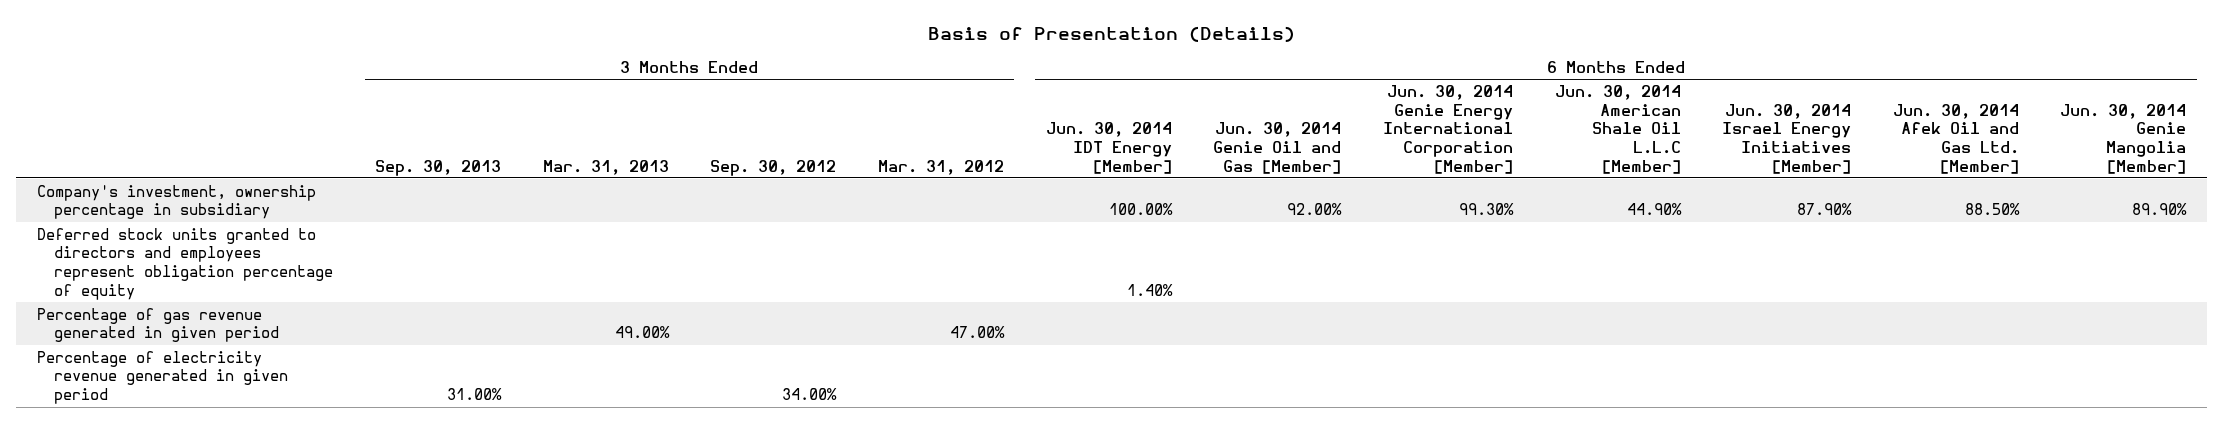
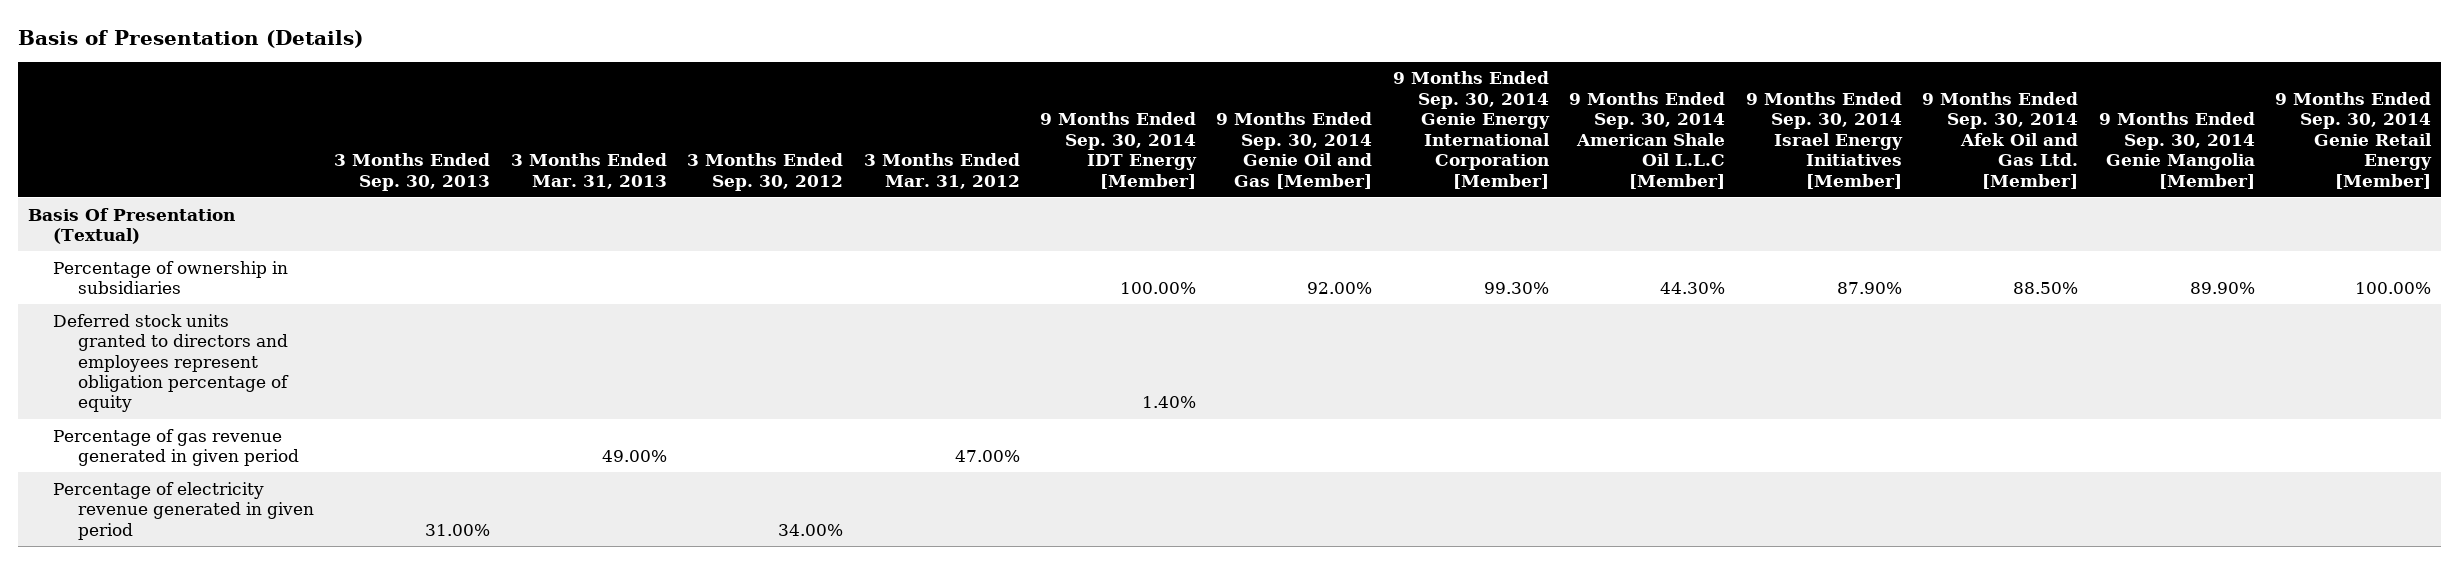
- | 3 Months Ended Sep. 30, 2013 | 3 Months Ended Mar. 31, 2013 | 3 Months Ended Sep. 30, 2012 | 3 Months Ended Mar. 31, 2012 | 6 Months Ended Jun. 30, 2014 IDT Energy [Member] | 6 Months Ended Jun. 30, 2014 Genie Oil and Gas [Member] | 6 Months Ended Jun. 30, 2014 Genie Energy International Corporation [Member] | 6 Months Ended Jun. 30, 2014 American Shale Oil L.L.C [Member] | 6 Months Ended Jun. 30, 2014 Israel Energy Initiatives [Member] | 6 Months Ended Jun. 30, 2014 Afek Oil and Gas Ltd. [Member] | 6 Months Ended Jun. 30, 2014 Genie Mangolia [Member]
+ | 3 Months Ended Sep. 30, 2013 | 3 Months Ended Mar. 31, 2013 | 3 Months Ended Sep. 30, 2012 | 3 Months Ended Mar. 31, 2012 | 9 Months Ended Sep. 30, 2014 IDT Energy [Member] | 9 Months Ended Sep. 30, 2014 Genie Oil and Gas [Member] | 9 Months Ended Sep. 30, 2014 Genie Energy International Corporation [Member] | 9 Months Ended Sep. 30, 2014 American Shale Oil L.L.C [Member] | 9 Months Ended Sep. 30, 2014 Israel Energy Initiatives [Member] | 9 Months Ended Sep. 30, 2014 Afek Oil and Gas Ltd. [Member] | 9 Months Ended Sep. 30, 2014 Genie Mangolia [Member] | 9 Months Ended Sep. 30, 2014 Genie Retail Energy [Member]
- Company's investment, ownership percentage in subsidiary | | | | | 100.00% | 92.00% | 99.30% | 44.90% | 87.90% | 88.50% | 89.90%
+ Basis Of Presentation (Textual)
+ Percentage of ownership in subsidiaries | | | | | 100.00% | 92.00% | 99.30% | 44.30% | 87.90% | 88.50% | 89.90% | 100.00%

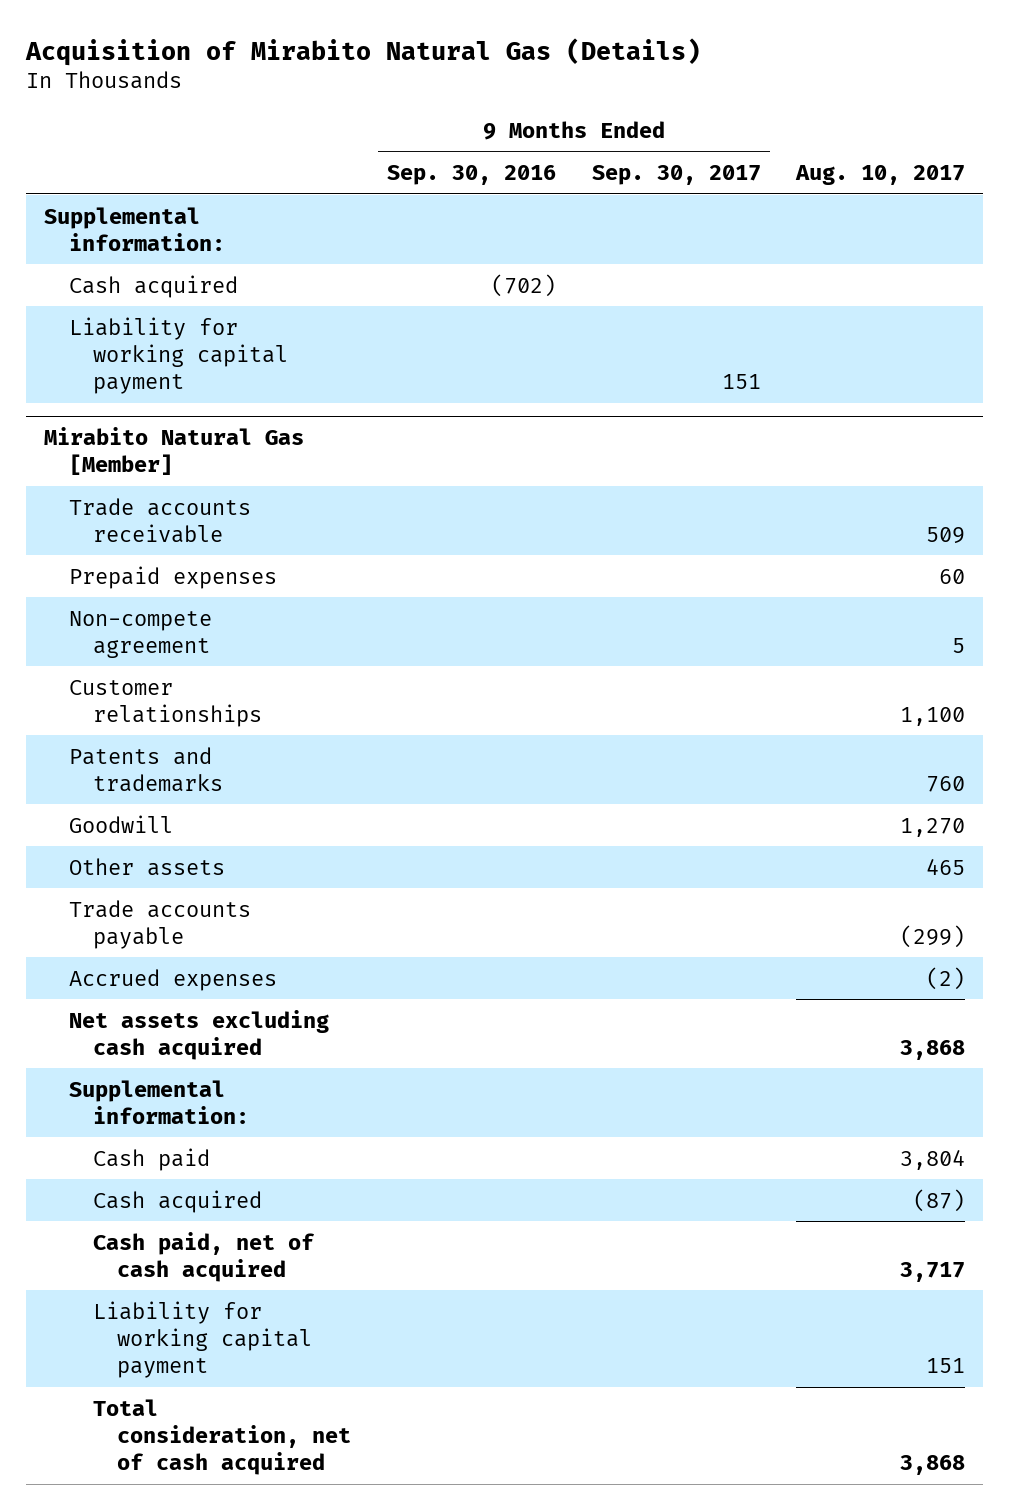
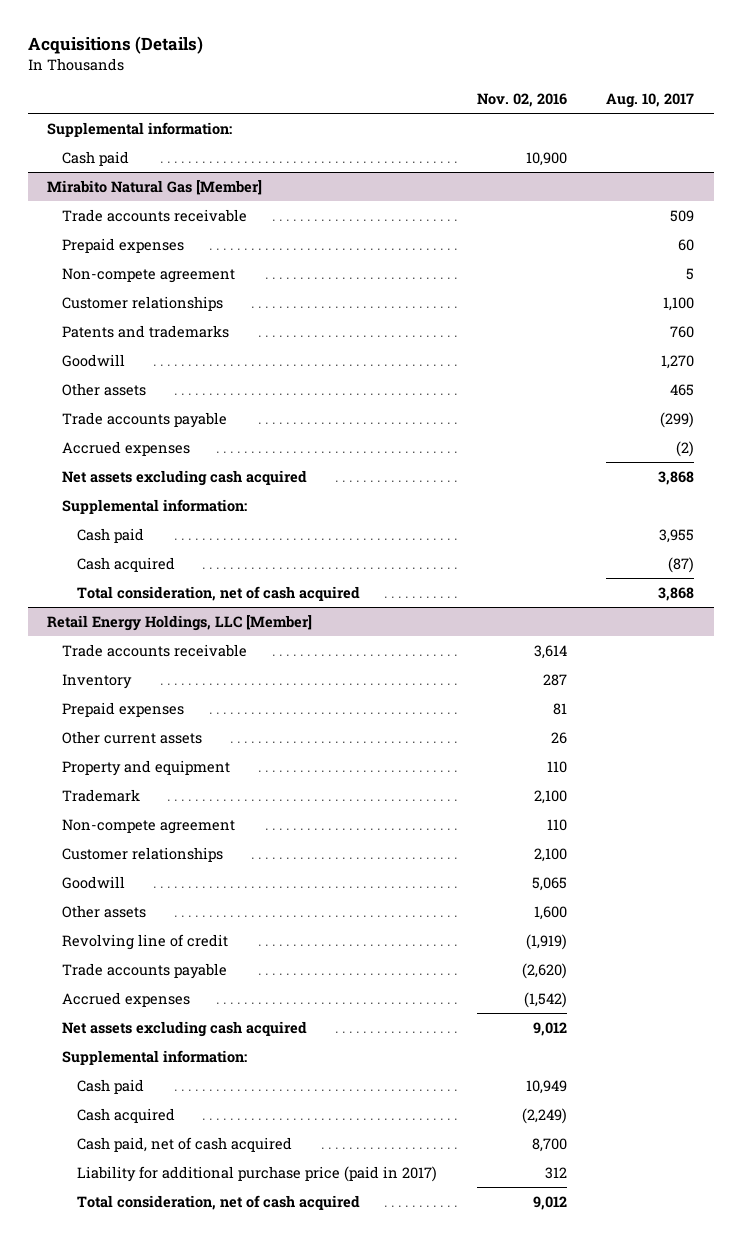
- Acquisition of Mirabito Natural Gas (Details)
+ Acquisitions (Details)
- | 9 Months Ended Sep. 30, 2016 | 9 Months Ended Sep. 30, 2017 | Aug. 10, 2017
+ | Nov. 02, 2016 | Aug. 10, 2017
- Cash acquired | (702) | |
- Liability for working capital payment | | 151 |
+ Cash paid | 10,900 |
@ Mirabito Natural Gas [Member]
- Cash paid | | | 3,804
+ Cash paid | | 3,955
- Cash paid, net of cash acquired | | | 3,717
- Liability for working capital payment | | | 151
+ Retail Energy Holdings, LLC [Member]
+ Trade accounts receivable | 3,614 |
+ Inventory | 287 |
+ Prepaid expenses | 81 |
+ Other current assets | 26 |
+ Property and equipment | 110 |
+ Trademark | 2,100 |
+ Non-compete agreement | 110 |
+ Customer relationships | 2,100 |
+ Goodwill | 5,065 |
+ Other assets | 1,600 |
+ Revolving line of credit | (1,919) |
+ Trade accounts payable | (2,620) |
+ Accrued expenses | (1,542) |
+ Net assets excluding cash acquired | 9,012 |
+ Supplemental information:
+ Cash paid | 10,949 |
+ Cash acquired | (2,249) |
+ Cash paid, net of cash acquired | 8,700 |
+ Liability for additional purchase price (paid in 2017) | 312 |
+ Total consideration, net of cash acquired | 9,012 |

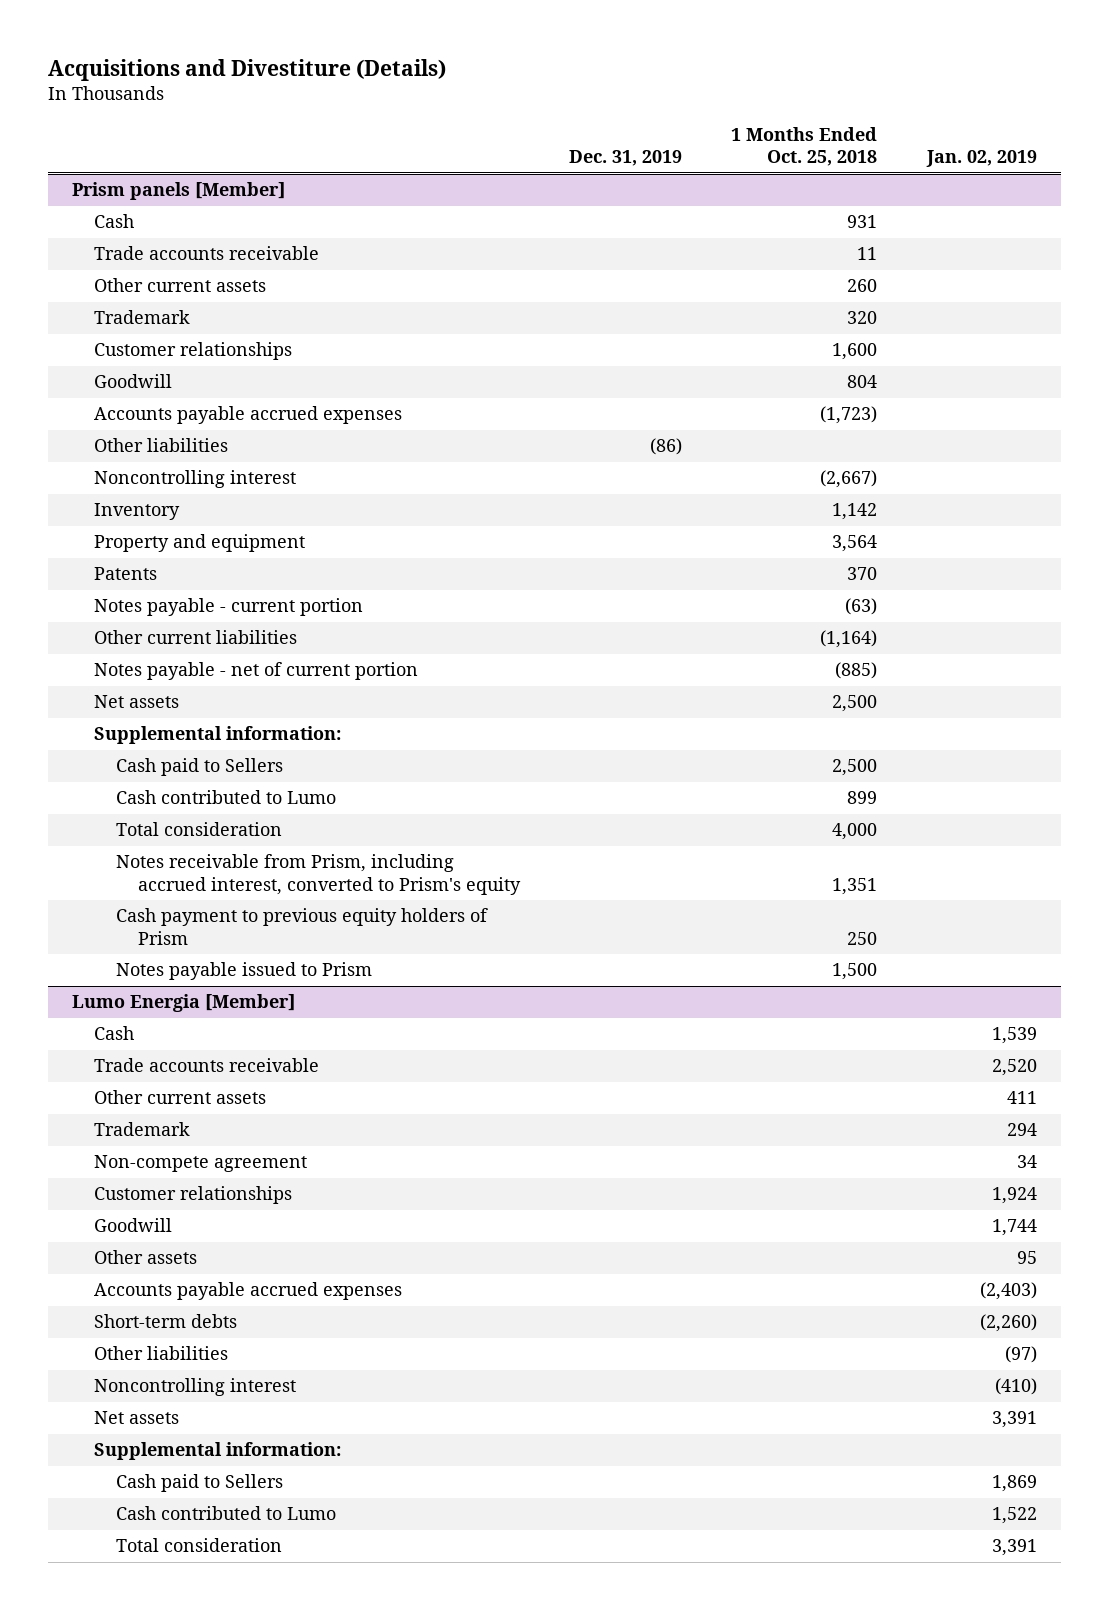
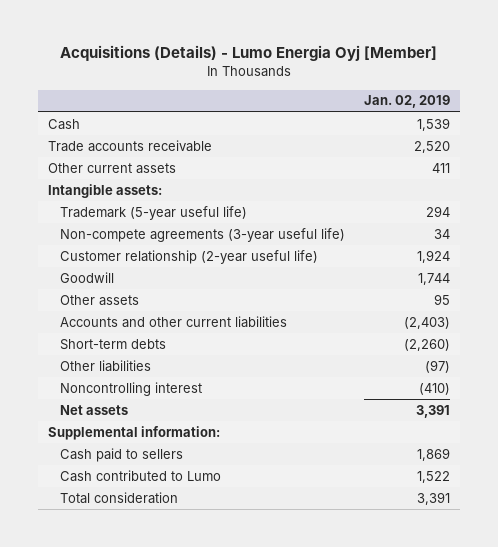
- Acquisitions and Divestiture (Details)
+ Acquisitions (Details) - Lumo Energia Oyj [Member]
- | Dec. 31, 2019 | 1 Months Ended Oct. 25, 2018 | Jan. 02, 2019
+ | Jan. 02, 2019
- Prism panels [Member]
- Cash | | 931 |
- Trade accounts receivable | | 11 |
- Other current assets | | 260 |
- Trademark | | 320 |
- Customer relationships | | 1,600 |
- Goodwill | | 804 |
- Accounts payable accrued expenses | | (1,723) |
- Other liabilities | (86) | |
- Noncontrolling interest | | (2,667) |
- Inventory | | 1,142 |
- Property and equipment | | 3,564 |
- Patents | | 370 |
- Notes payable - current portion | | (63) |
- Other current liabilities | | (1,164) |
- Notes payable - net of current portion | | (885) |
- Net assets | | 2,500 |
- Supplemental information:
- Cash paid to Sellers | | 2,500 |
- Cash contributed to Lumo | | 899 |
- Total consideration | | 4,000 |
- Notes receivable from Prism, including accrued interest, converted to Prism's equity | | 1,351 |
- Cash payment to previous equity holders of Prism | | 250 |
- Notes payable issued to Prism | | 1,500 |
- Lumo Energia [Member]
- Trademark | | | 294
- Non-compete agreement | | | 34
- Customer relationships | | | 1,924
+ Intangible assets:
+ Trademark (5-year useful life) | 294
+ Non-compete agreements (3-year useful life) | 34
+ Customer relationship (2-year useful life) | 1,924
- Accounts payable accrued expenses | | | (2,403)
+ Accounts and other current liabilities | (2,403)
- Cash paid to Sellers | | | 1,869
+ Cash paid to sellers | 1,869

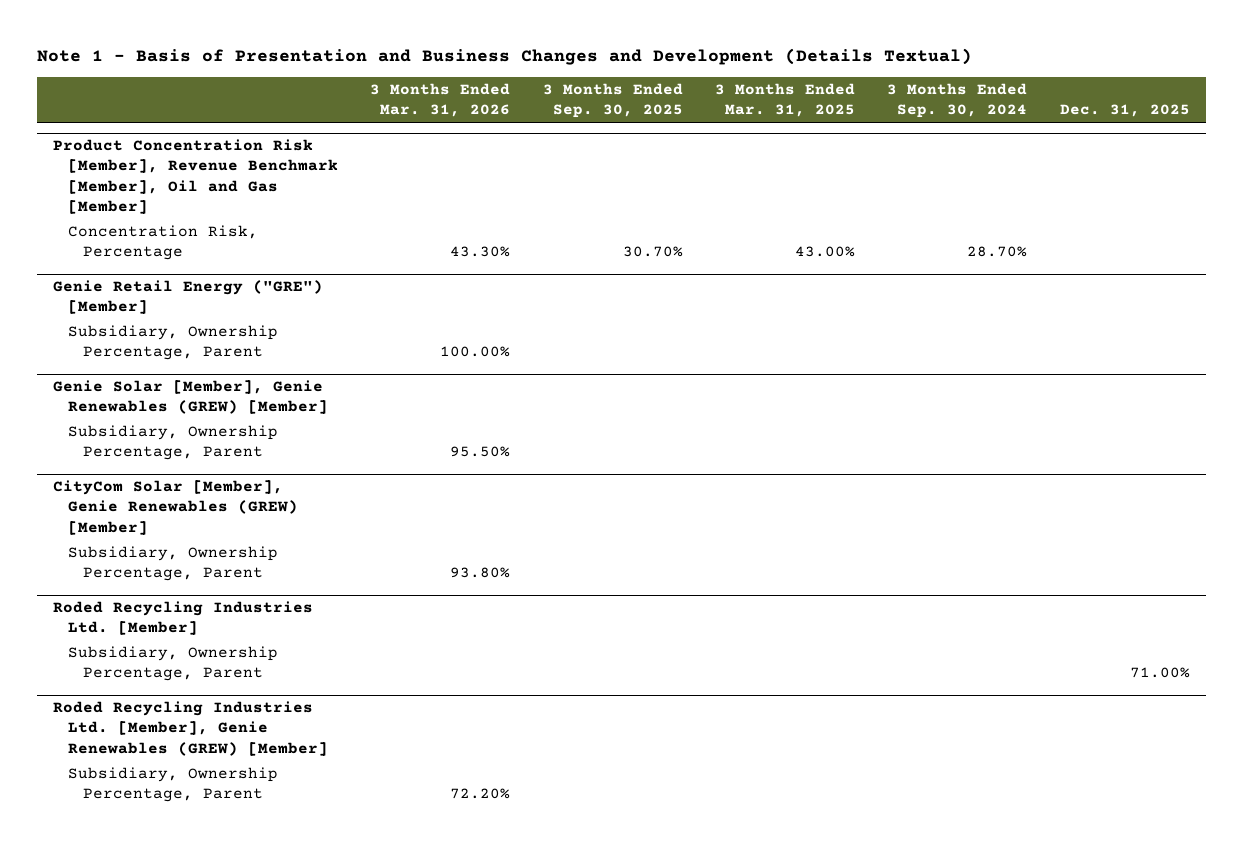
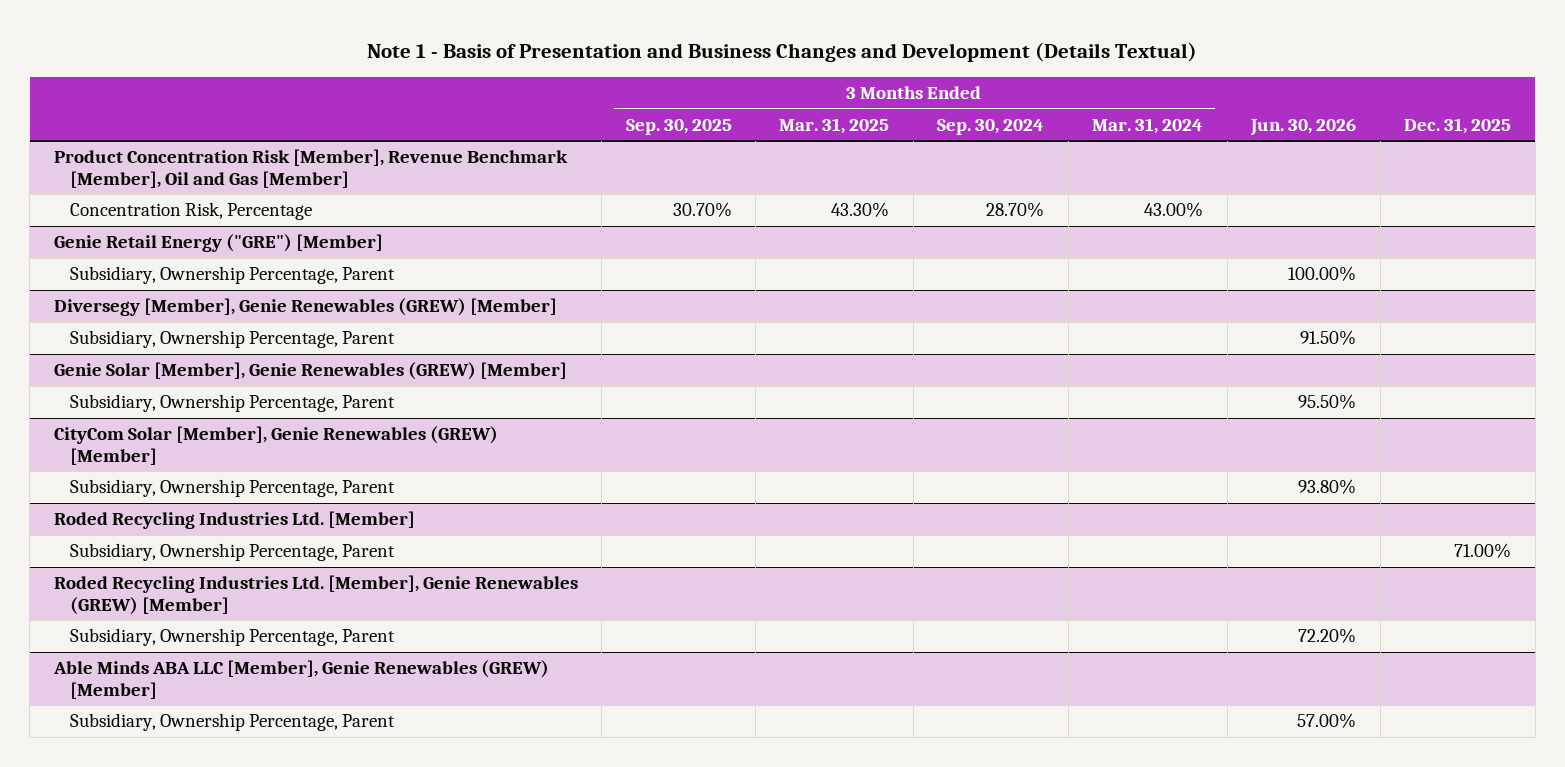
- | 3 Months Ended Mar. 31, 2026 | 3 Months Ended Sep. 30, 2025 | 3 Months Ended Mar. 31, 2025 | 3 Months Ended Sep. 30, 2024 | Dec. 31, 2025
+ | 3 Months Ended Sep. 30, 2025 | 3 Months Ended Mar. 31, 2025 | 3 Months Ended Sep. 30, 2024 | 3 Months Ended Mar. 31, 2024 | Jun. 30, 2026 | Dec. 31, 2025
@ Product Concentration Risk [Member], Revenue Benchmark [Member], Oil and Gas [Member]
- Concentration Risk, Percentage | 43.30% | 30.70% | 43.00% | 28.70% |
+ Concentration Risk, Percentage | 30.70% | 43.30% | 28.70% | 43.00% | |
+ Diversegy [Member], Genie Renewables (GREW) [Member]
+ Subsidiary, Ownership Percentage, Parent | | | | | 91.50% |
+ Able Minds ABA LLC [Member], Genie Renewables (GREW) [Member]
+ Subsidiary, Ownership Percentage, Parent | | | | | 57.00% |

